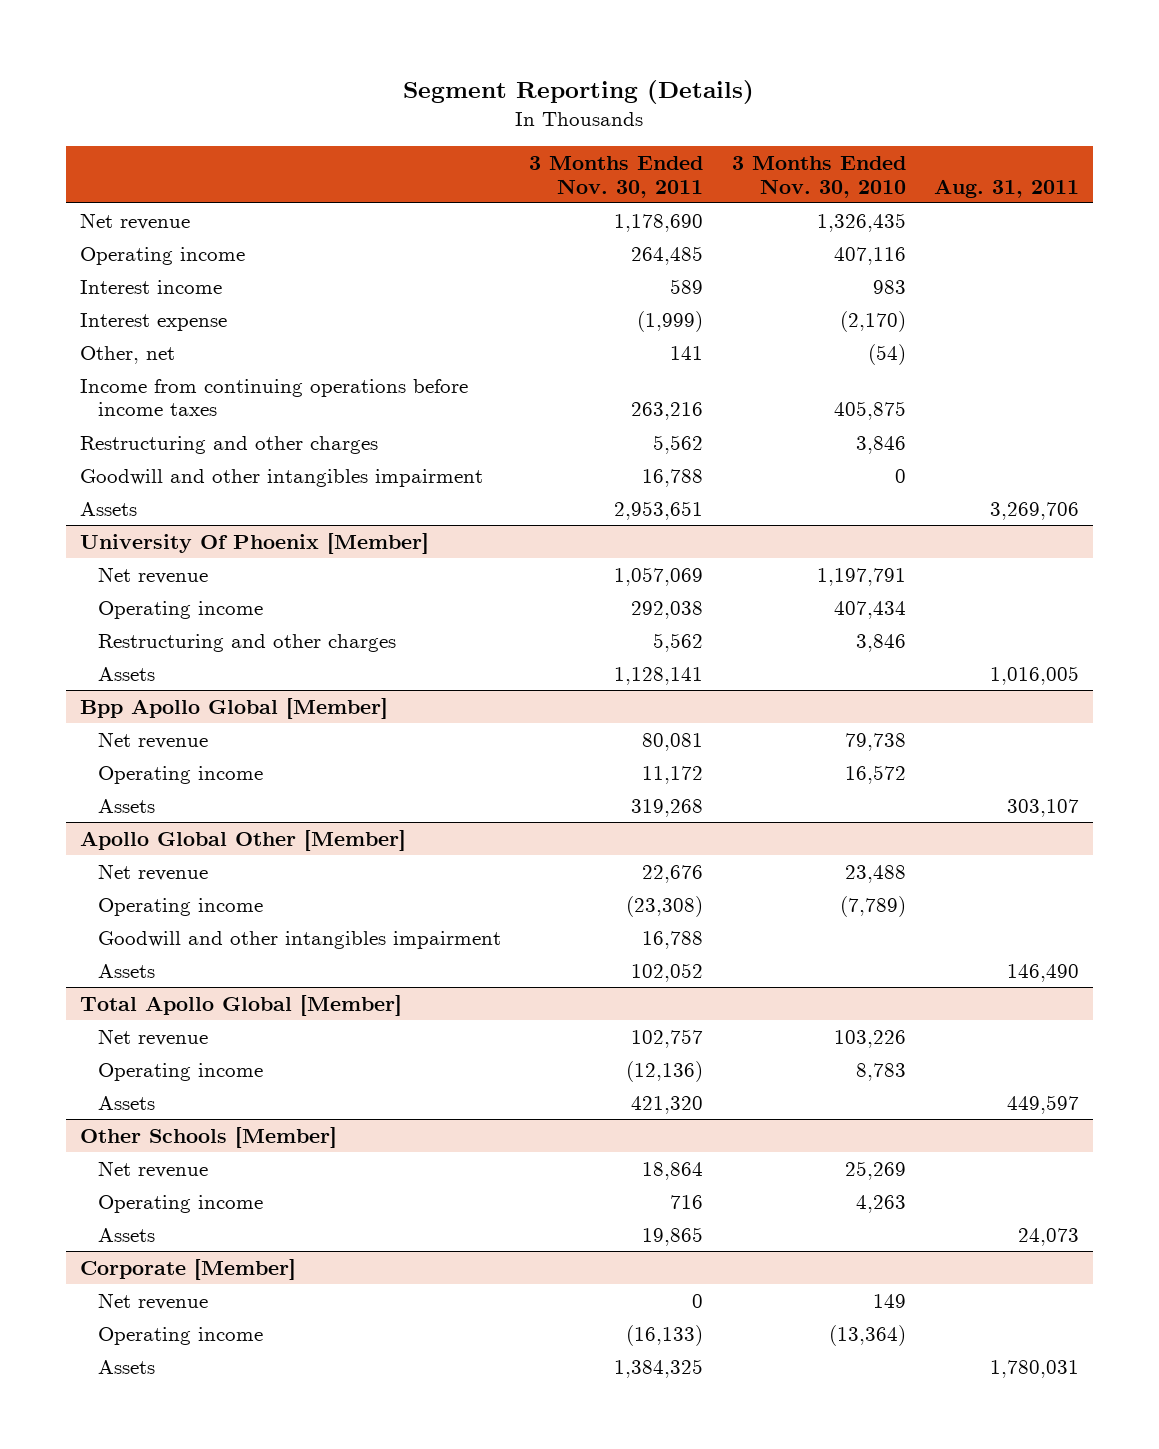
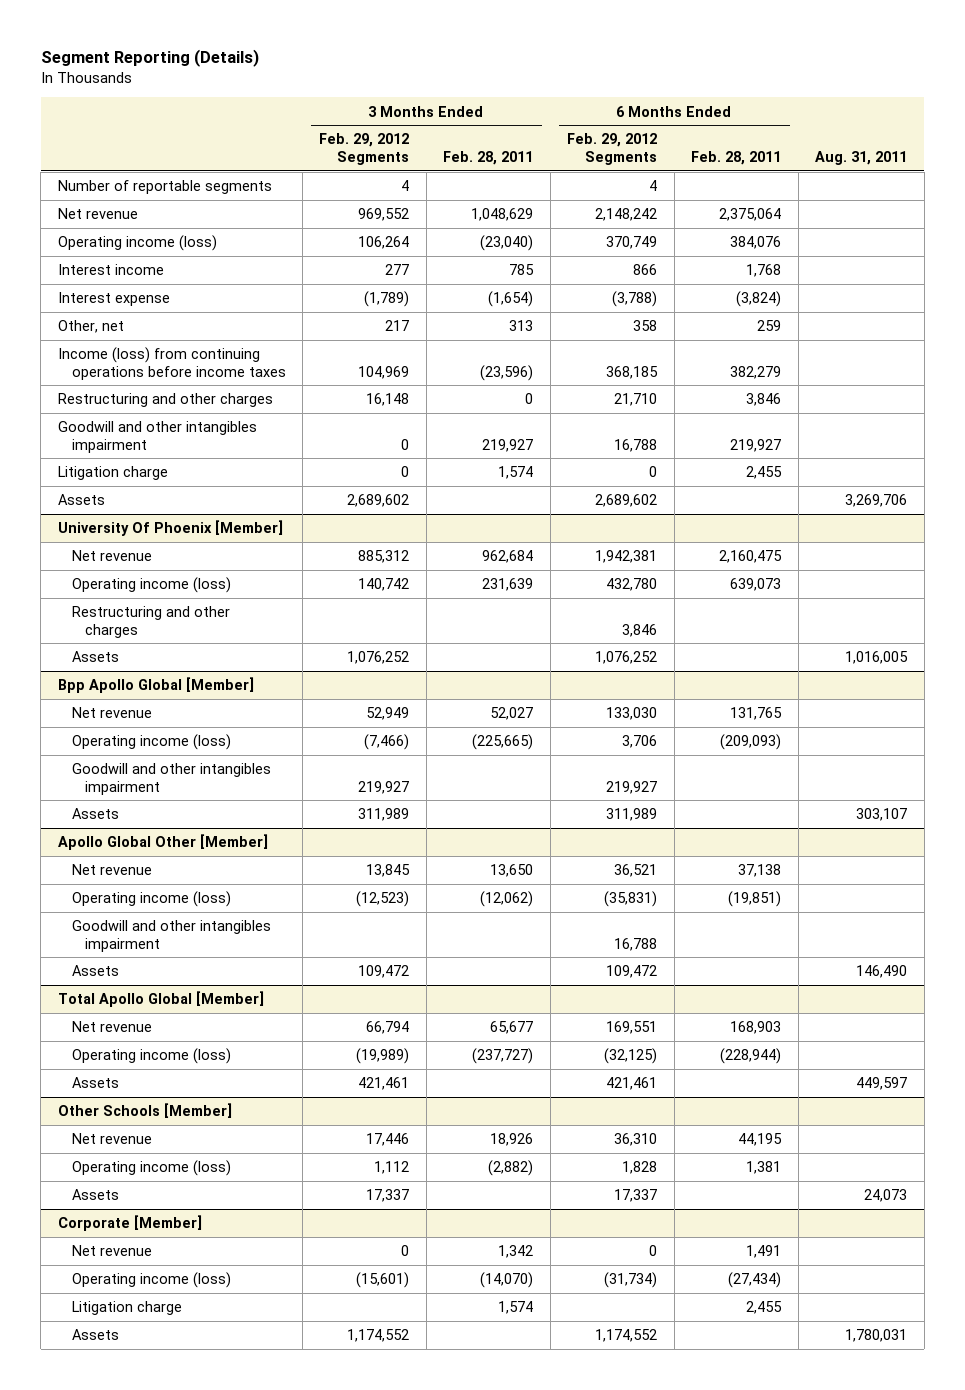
- | 3 Months Ended Nov. 30, 2011 | 3 Months Ended Nov. 30, 2010 | Aug. 31, 2011
+ | 3 Months Ended Feb. 29, 2012 Segments | 3 Months Ended Feb. 28, 2011 | 6 Months Ended Feb. 29, 2012 Segments | 6 Months Ended Feb. 28, 2011 | Aug. 31, 2011
+ Number of reportable segments | 4 | | 4 | |
- Operating income | 264,485 | 407,116 |
+ Operating income (loss) | 106,264 | (23,040) | 370,749 | 384,076 |
- Income from continuing operations before income taxes | 263,216 | 405,875 |
+ Income (loss) from continuing operations before income taxes | 104,969 | (23,596) | 368,185 | 382,279 |
+ Litigation charge | 0 | 1,574 | 0 | 2,455 |
@ University Of Phoenix [Member]
- Operating income | 292,038 | 407,434 |
+ Operating income (loss) | 140,742 | 231,639 | 432,780 | 639,073 |
@ Bpp Apollo Global [Member]
- Operating income | 11,172 | 16,572 |
+ Operating income (loss) | (7,466) | (225,665) | 3,706 | (209,093) |
+ Goodwill and other intangibles impairment | 219,927 | | 219,927 | |
@ Apollo Global Other [Member]
- Operating income | (23,308) | (7,789) |
+ Operating income (loss) | (12,523) | (12,062) | (35,831) | (19,851) |
@ Total Apollo Global [Member]
- Operating income | (12,136) | 8,783 |
+ Operating income (loss) | (19,989) | (237,727) | (32,125) | (228,944) |
@ Other Schools [Member]
- Operating income | 716 | 4,263 |
+ Operating income (loss) | 1,112 | (2,882) | 1,828 | 1,381 |
@ Corporate [Member]
- Operating income | (16,133) | (13,364) |
+ Operating income (loss) | (15,601) | (14,070) | (31,734) | (27,434) |
+ Litigation charge | | 1,574 | | 2,455 |

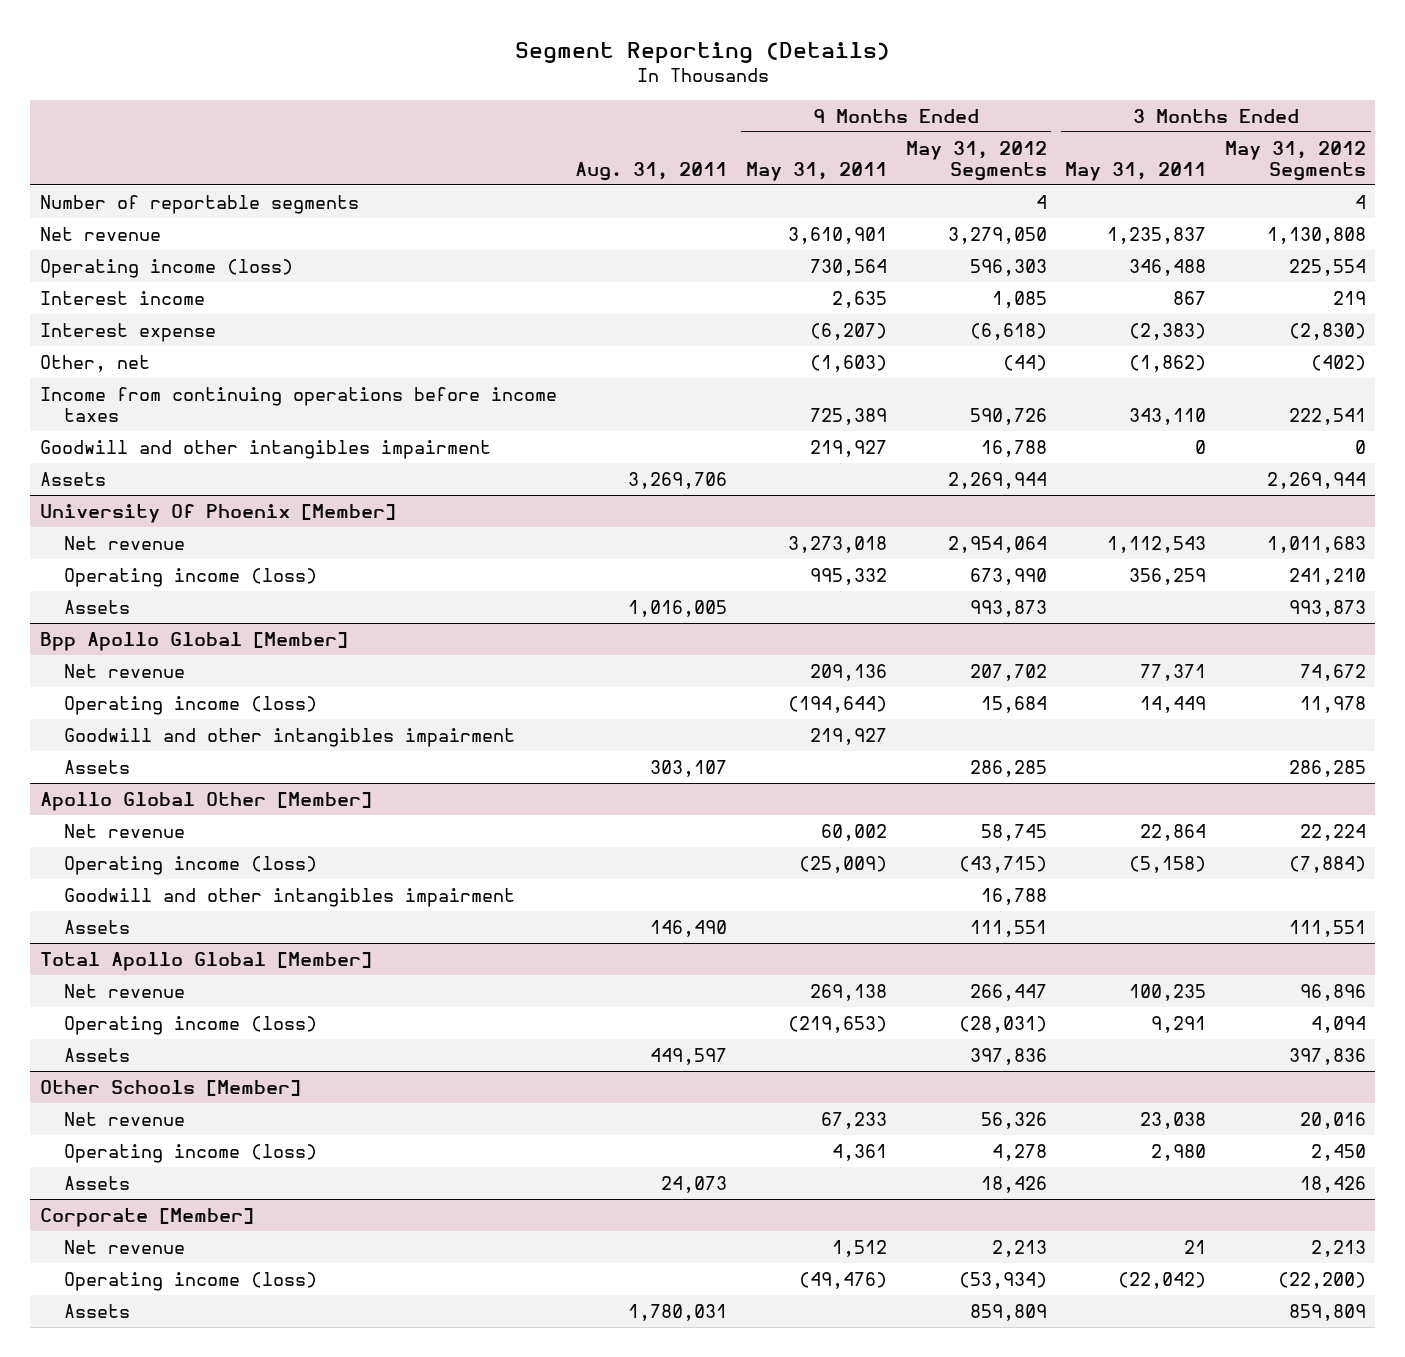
- | 3 Months Ended Feb. 29, 2012 Segments | 3 Months Ended Feb. 28, 2011 | 6 Months Ended Feb. 29, 2012 Segments | 6 Months Ended Feb. 28, 2011 | Aug. 31, 2011
+ | Aug. 31, 2011 | 9 Months Ended May 31, 2011 | 9 Months Ended May 31, 2012 Segments | 3 Months Ended May 31, 2011 | 3 Months Ended May 31, 2012 Segments
- Income (loss) from continuing operations before income taxes | 104,969 | (23,596) | 368,185 | 382,279 |
- Restructuring and other charges | 16,148 | 0 | 21,710 | 3,846 |
+ Income from continuing operations before income taxes | | 725,389 | 590,726 | 343,110 | 222,541
- Litigation charge | 0 | 1,574 | 0 | 2,455 |
@ University Of Phoenix [Member]
- Restructuring and other charges | | | 3,846 | |
@ Corporate [Member]
- Litigation charge | | 1,574 | | 2,455 |

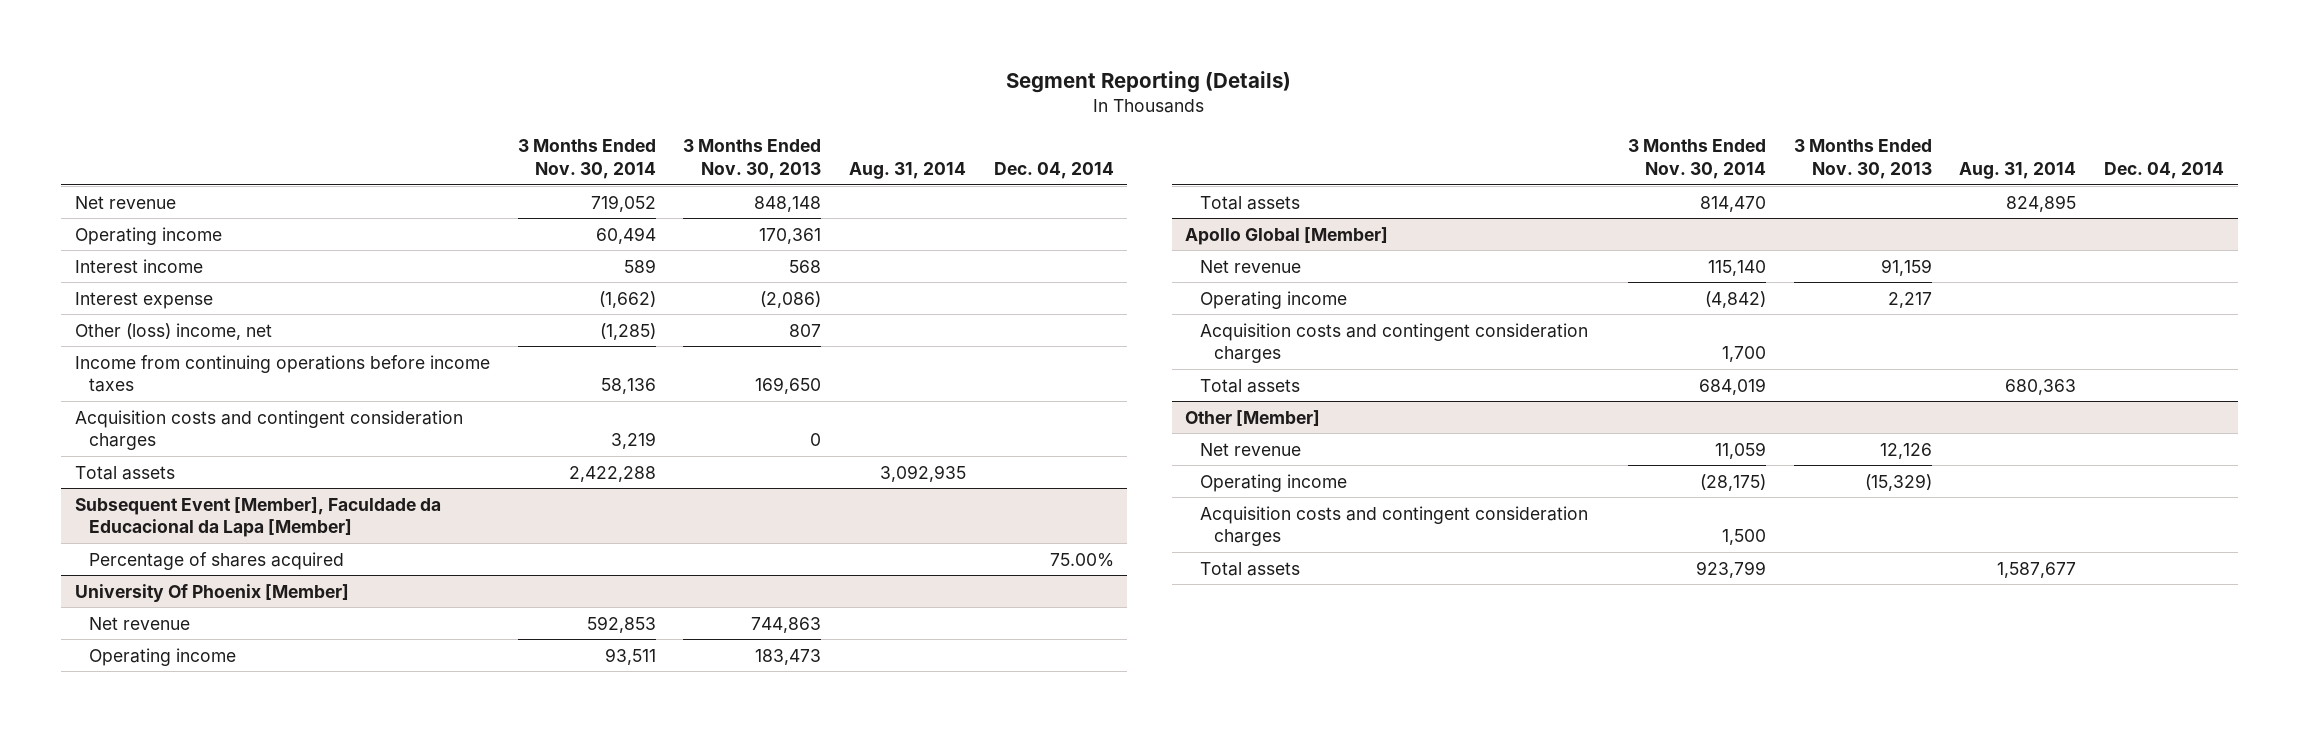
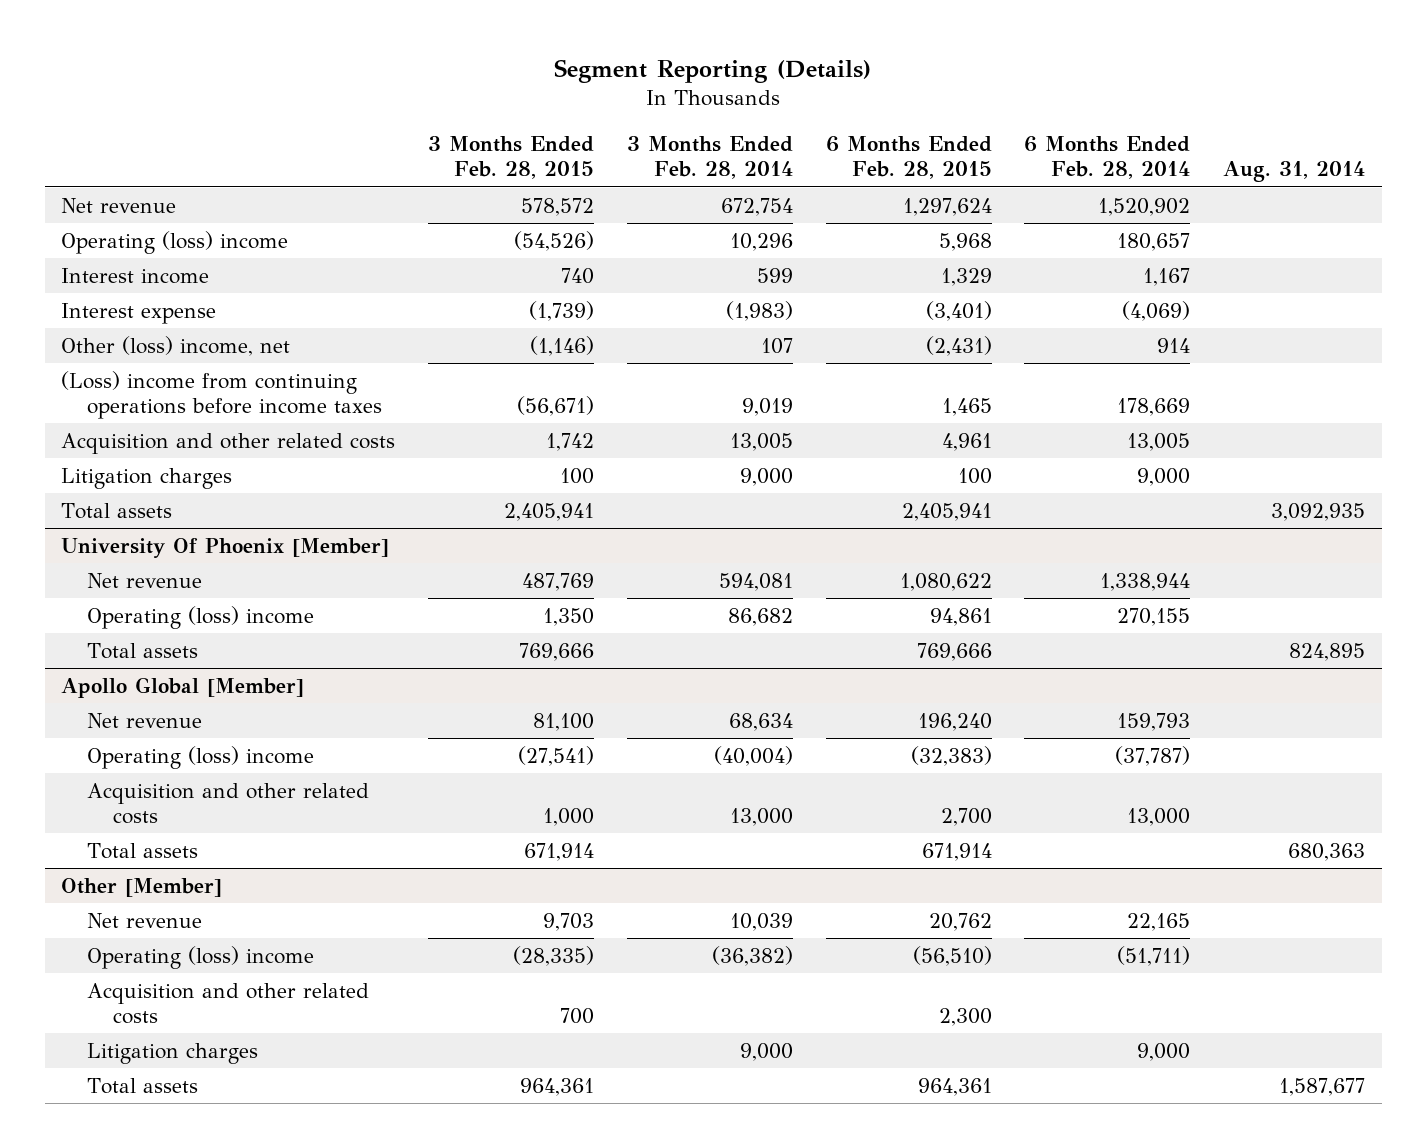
- | 3 Months Ended Nov. 30, 2014 | 3 Months Ended Nov. 30, 2013 | Aug. 31, 2014 | Dec. 04, 2014
+ | 3 Months Ended Feb. 28, 2015 | 3 Months Ended Feb. 28, 2014 | 6 Months Ended Feb. 28, 2015 | 6 Months Ended Feb. 28, 2014 | Aug. 31, 2014
- Operating income | 60,494 | 170,361 | |
+ Operating (loss) income | (54,526) | 10,296 | 5,968 | 180,657 |
- Income from continuing operations before income taxes | 58,136 | 169,650 | |
- Acquisition costs and contingent consideration charges | 3,219 | 0 | |
+ (Loss) income from continuing operations before income taxes | (56,671) | 9,019 | 1,465 | 178,669 |
+ Acquisition and other related costs | 1,742 | 13,005 | 4,961 | 13,005 |
+ Litigation charges | 100 | 9,000 | 100 | 9,000 |
- Subsequent Event [Member], Faculdade da Educacional da Lapa [Member]
- Percentage of shares acquired | | | | 75.00%
@ University Of Phoenix [Member]
- Operating income | 93,511 | 183,473 | |
+ Operating (loss) income | 1,350 | 86,682 | 94,861 | 270,155 |
@ Apollo Global [Member]
- Operating income | (4,842) | 2,217 | |
- Acquisition costs and contingent consideration charges | 1,700 | | |
+ Operating (loss) income | (27,541) | (40,004) | (32,383) | (37,787) |
+ Acquisition and other related costs | 1,000 | 13,000 | 2,700 | 13,000 |
@ Other [Member]
- Operating income | (28,175) | (15,329) | |
- Acquisition costs and contingent consideration charges | 1,500 | | |
+ Operating (loss) income | (28,335) | (36,382) | (56,510) | (51,711) |
+ Acquisition and other related costs | 700 | | 2,300 | |
+ Litigation charges | | 9,000 | | 9,000 |

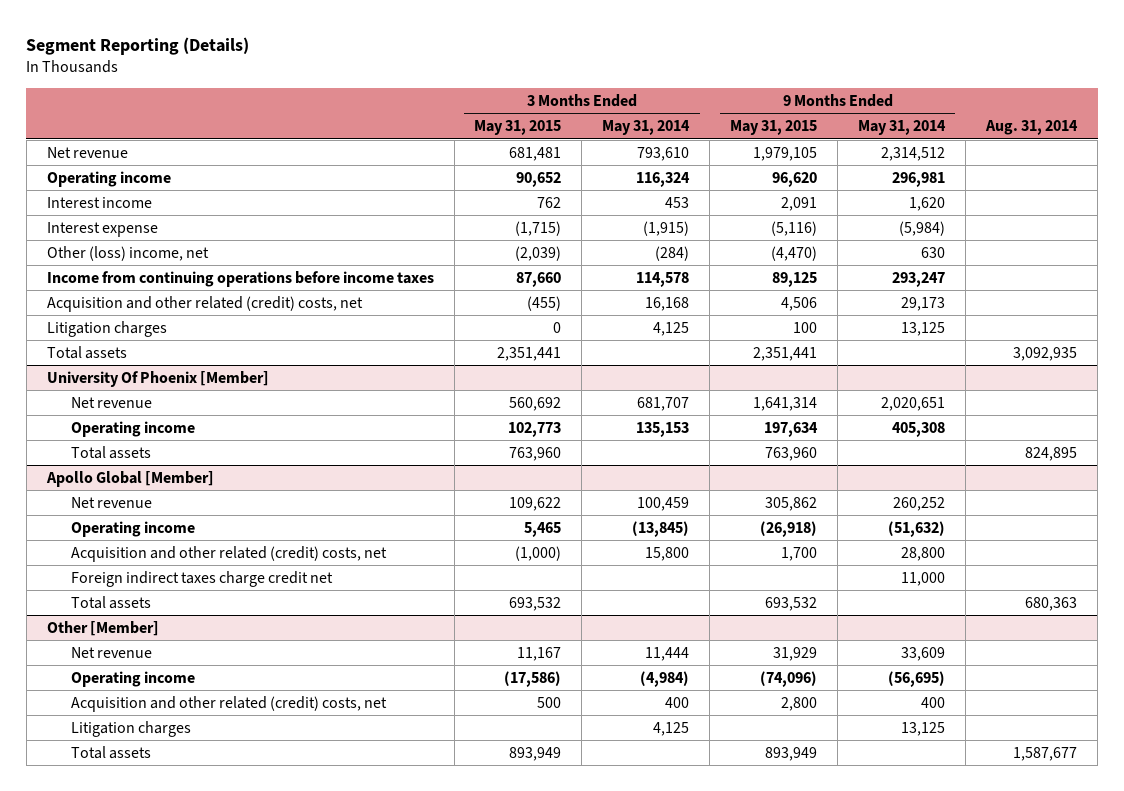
- | 3 Months Ended Feb. 28, 2015 | 3 Months Ended Feb. 28, 2014 | 6 Months Ended Feb. 28, 2015 | 6 Months Ended Feb. 28, 2014 | Aug. 31, 2014
+ | 3 Months Ended May 31, 2015 | 3 Months Ended May 31, 2014 | 9 Months Ended May 31, 2015 | 9 Months Ended May 31, 2014 | Aug. 31, 2014
- Operating (loss) income | (54,526) | 10,296 | 5,968 | 180,657 |
+ Operating income | 90,652 | 116,324 | 96,620 | 296,981 |
- (Loss) income from continuing operations before income taxes | (56,671) | 9,019 | 1,465 | 178,669 |
- Acquisition and other related costs | 1,742 | 13,005 | 4,961 | 13,005 |
+ Income from continuing operations before income taxes | 87,660 | 114,578 | 89,125 | 293,247 |
+ Acquisition and other related (credit) costs, net | (455) | 16,168 | 4,506 | 29,173 |
@ University Of Phoenix [Member]
- Operating (loss) income | 1,350 | 86,682 | 94,861 | 270,155 |
+ Operating income | 102,773 | 135,153 | 197,634 | 405,308 |
@ Apollo Global [Member]
- Operating (loss) income | (27,541) | (40,004) | (32,383) | (37,787) |
- Acquisition and other related costs | 1,000 | 13,000 | 2,700 | 13,000 |
+ Operating income | 5,465 | (13,845) | (26,918) | (51,632) |
+ Acquisition and other related (credit) costs, net | (1,000) | 15,800 | 1,700 | 28,800 |
+ Foreign indirect taxes charge credit net | | | | 11,000 |
@ Other [Member]
- Operating (loss) income | (28,335) | (36,382) | (56,510) | (51,711) |
- Acquisition and other related costs | 700 | | 2,300 | |
+ Operating income | (17,586) | (4,984) | (74,096) | (56,695) |
+ Acquisition and other related (credit) costs, net | 500 | 400 | 2,800 | 400 |

